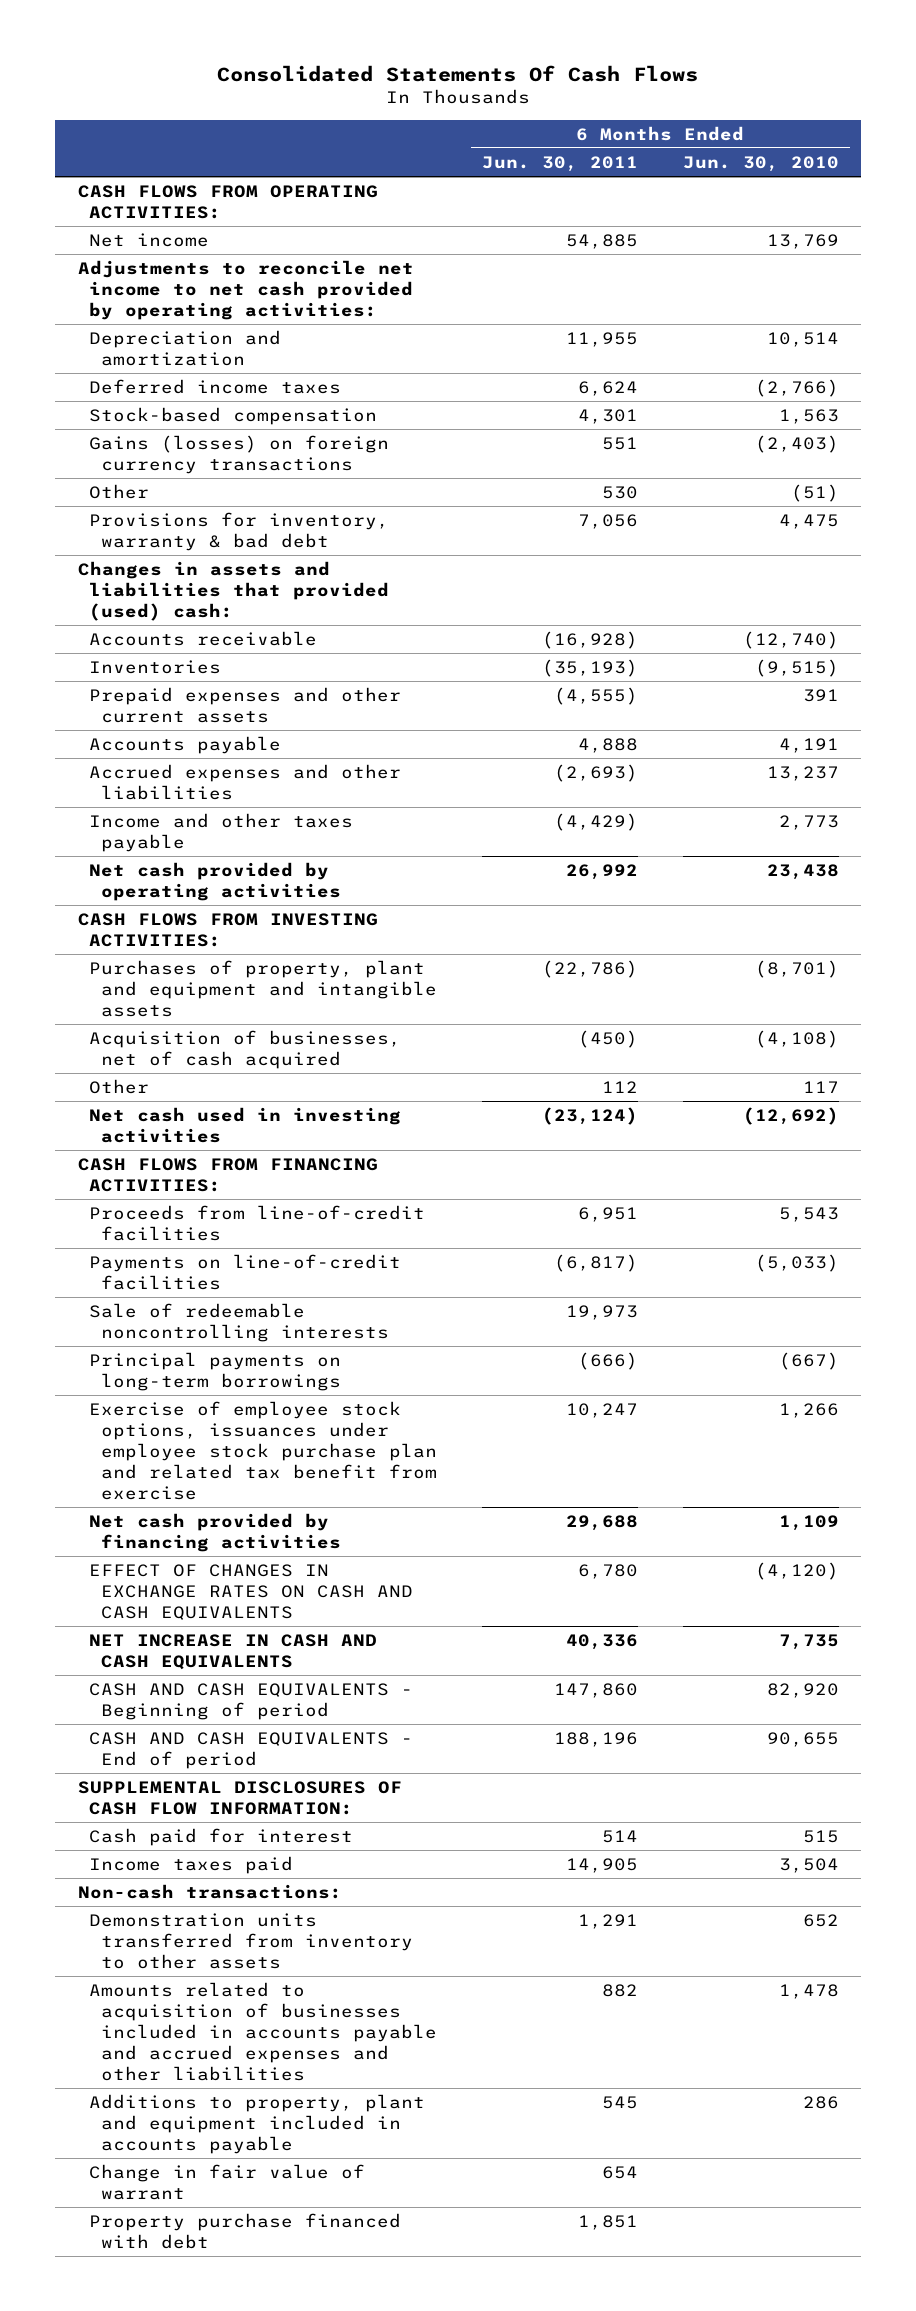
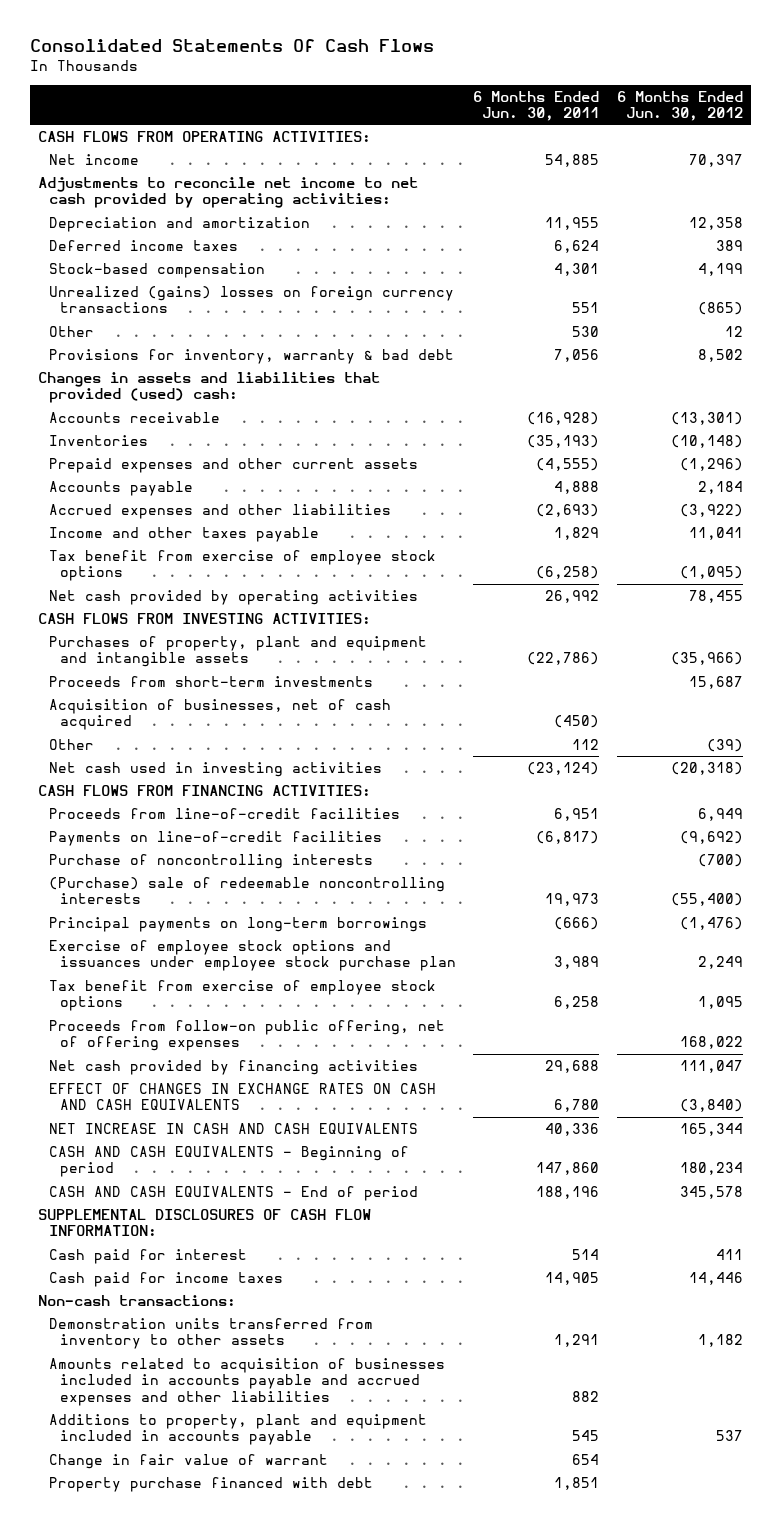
- | 6 Months Ended Jun. 30, 2011 | 6 Months Ended Jun. 30, 2010
+ | 6 Months Ended Jun. 30, 2011 | 6 Months Ended Jun. 30, 2012
- Gains (losses) on foreign currency transactions | 551 | (2,403)
+ Unrealized (gains) losses on foreign currency transactions | 551 | (865)
- Income and other taxes payable | (4,429) | 2,773
+ Income and other taxes payable | 1,829 | 11,041
+ Tax benefit from exercise of employee stock options | (6,258) | (1,095)
+ Proceeds from short-term investments | | 15,687
- Sale of redeemable noncontrolling interests | 19,973 |
+ Purchase of noncontrolling interests | | (700)
+ (Purchase) sale of redeemable noncontrolling interests | 19,973 | (55,400)
- Exercise of employee stock options, issuances under employee stock purchase plan and related tax benefit from exercise | 10,247 | 1,266
+ Exercise of employee stock options and issuances under employee stock purchase plan | 3,989 | 2,249
+ Tax benefit from exercise of employee stock options | 6,258 | 1,095
+ Proceeds from follow-on public offering, net of offering expenses | | 168,022
- Income taxes paid | 14,905 | 3,504
+ Cash paid for income taxes | 14,905 | 14,446

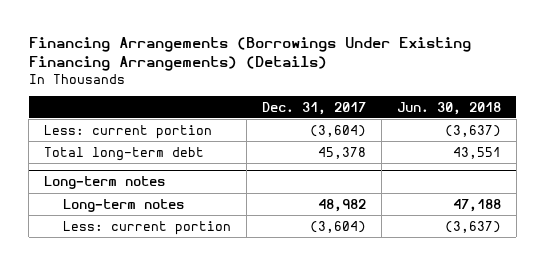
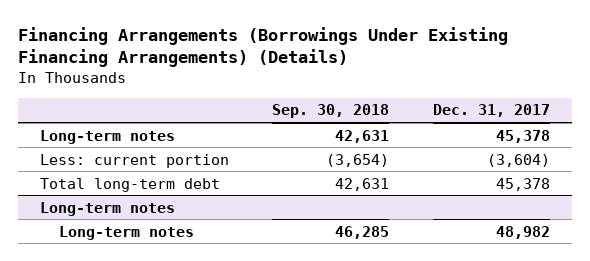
- | Dec. 31, 2017 | Jun. 30, 2018
+ | Sep. 30, 2018 | Dec. 31, 2017
+ Long-term notes | 42,631 | 45,378
@ Long-term notes
- Less: current portion | (3,604) | (3,637)

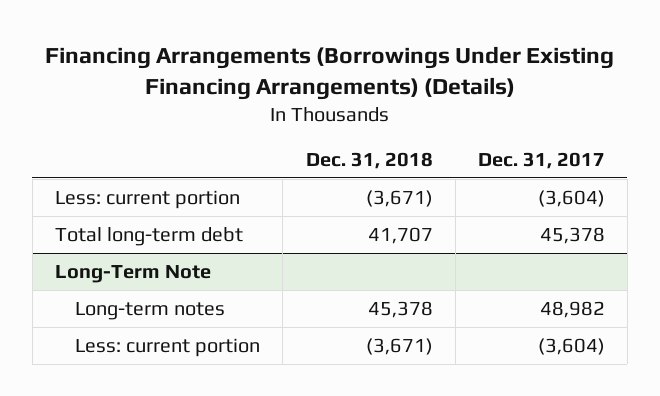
- | Sep. 30, 2018 | Dec. 31, 2017
+ | Dec. 31, 2018 | Dec. 31, 2017
- Long-term notes | 42,631 | 45,378
- Long-term notes
+ Long-Term Note
+ Less: current portion | (3,671) | (3,604)

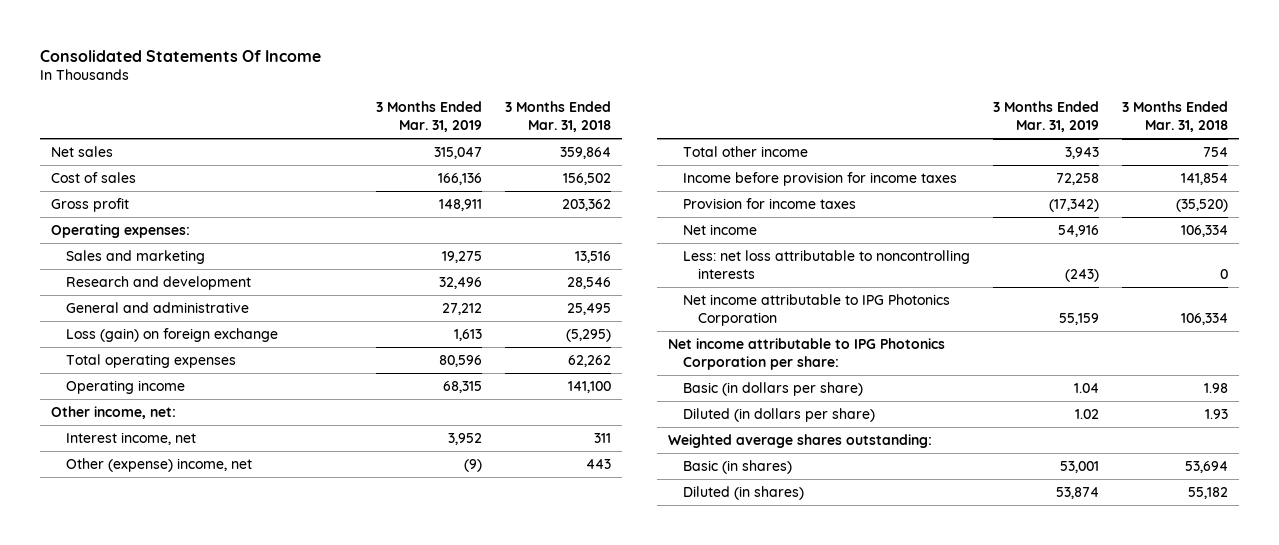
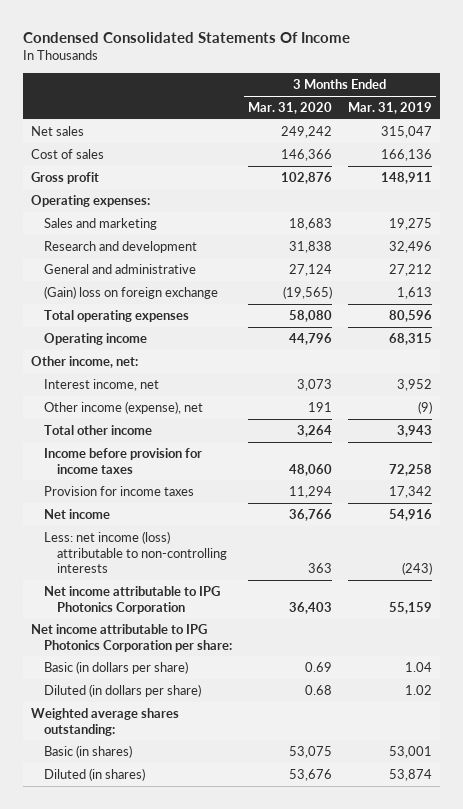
- Consolidated Statements Of Income
+ Condensed Consolidated Statements Of Income
- | 3 Months Ended Mar. 31, 2019 | 3 Months Ended Mar. 31, 2018
+ | 3 Months Ended Mar. 31, 2020 | 3 Months Ended Mar. 31, 2019
- Loss (gain) on foreign exchange | 1,613 | (5,295)
+ (Gain) loss on foreign exchange | (19,565) | 1,613
- Other (expense) income, net | (9) | 443
+ Other income (expense), net | 191 | (9)
- Provision for income taxes | (17,342) | (35,520)
+ Provision for income taxes | 11,294 | 17,342
- Less: net loss attributable to noncontrolling interests | (243) | 0
+ Less: net income (loss) attributable to non-controlling interests | 363 | (243)

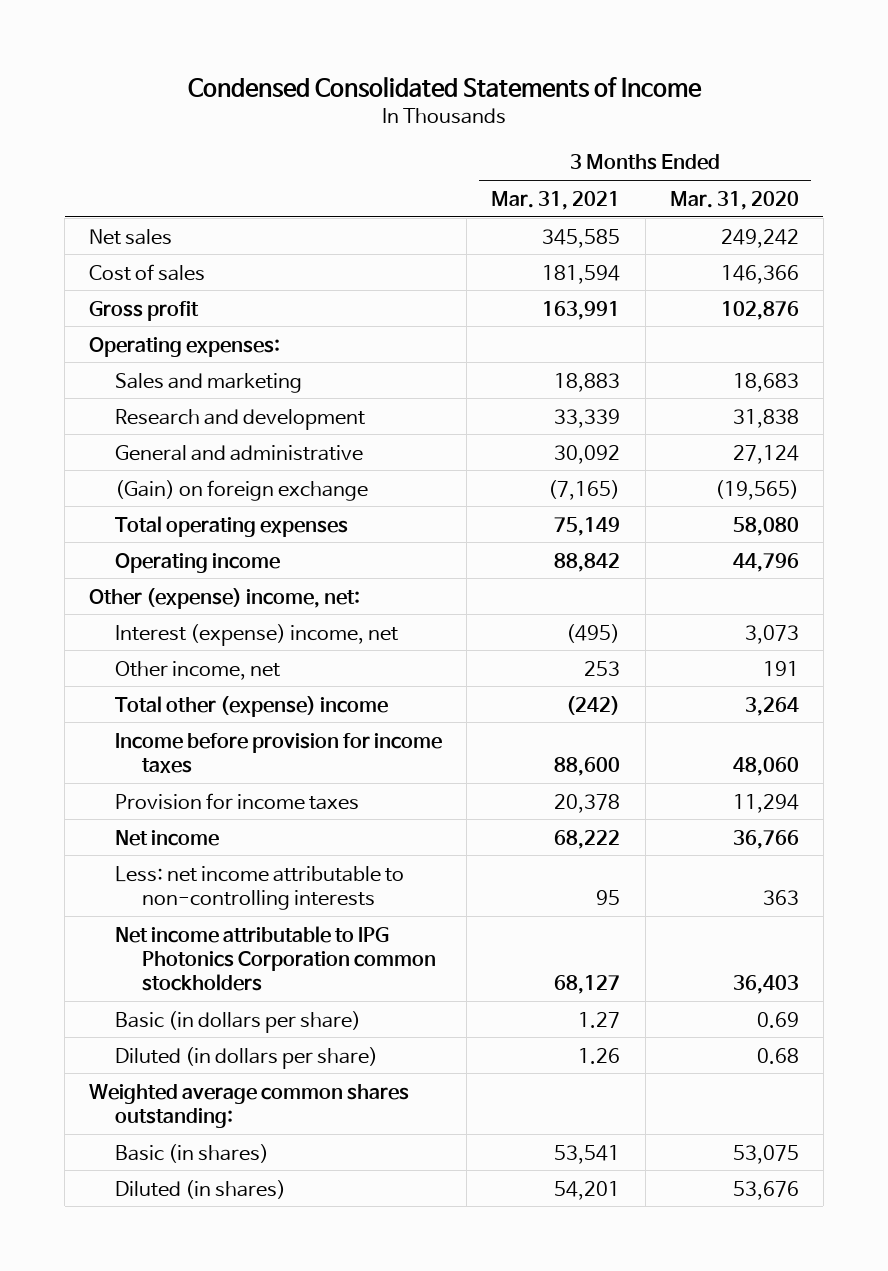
- Condensed Consolidated Statements Of Income
+ Condensed Consolidated Statements of Income
- | 3 Months Ended Mar. 31, 2020 | 3 Months Ended Mar. 31, 2019
+ | 3 Months Ended Mar. 31, 2021 | 3 Months Ended Mar. 31, 2020
- (Gain) loss on foreign exchange | (19,565) | 1,613
+ (Gain) on foreign exchange | (7,165) | (19,565)
- Other income, net:
- Interest income, net | 3,073 | 3,952
- Other income (expense), net | 191 | (9)
- Total other income | 3,264 | 3,943
+ Other (expense) income, net:
+ Interest (expense) income, net | (495) | 3,073
+ Other income, net | 253 | 191
+ Total other (expense) income | (242) | 3,264
- Less: net income (loss) attributable to non-controlling interests | 363 | (243)
- Net income attributable to IPG Photonics Corporation | 36,403 | 55,159
- Net income attributable to IPG Photonics Corporation per share:
+ Less: net income attributable to non-controlling interests | 95 | 363
+ Net income attributable to IPG Photonics Corporation common stockholders | 68,127 | 36,403
- Weighted average shares outstanding:
+ Weighted average common shares outstanding:

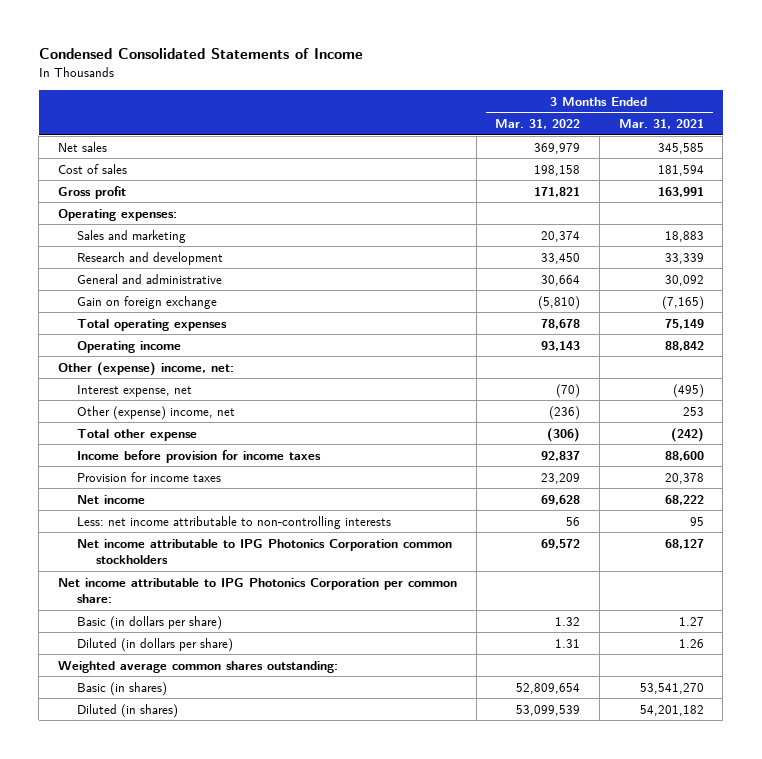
- | 3 Months Ended Mar. 31, 2021 | 3 Months Ended Mar. 31, 2020
+ | 3 Months Ended Mar. 31, 2022 | 3 Months Ended Mar. 31, 2021
- (Gain) on foreign exchange | (7,165) | (19,565)
+ Gain on foreign exchange | (5,810) | (7,165)
- Interest (expense) income, net | (495) | 3,073
- Other income, net | 253 | 191
- Total other (expense) income | (242) | 3,264
+ Interest expense, net | (70) | (495)
+ Other (expense) income, net | (236) | 253
+ Total other expense | (306) | (242)
+ Net income attributable to IPG Photonics Corporation per common share:
- Basic (in shares) | 53,541 | 53,075
- Diluted (in shares) | 54,201 | 53,676
+ Basic (in shares) | 52,809,654 | 53,541,270
+ Diluted (in shares) | 53,099,539 | 54,201,182

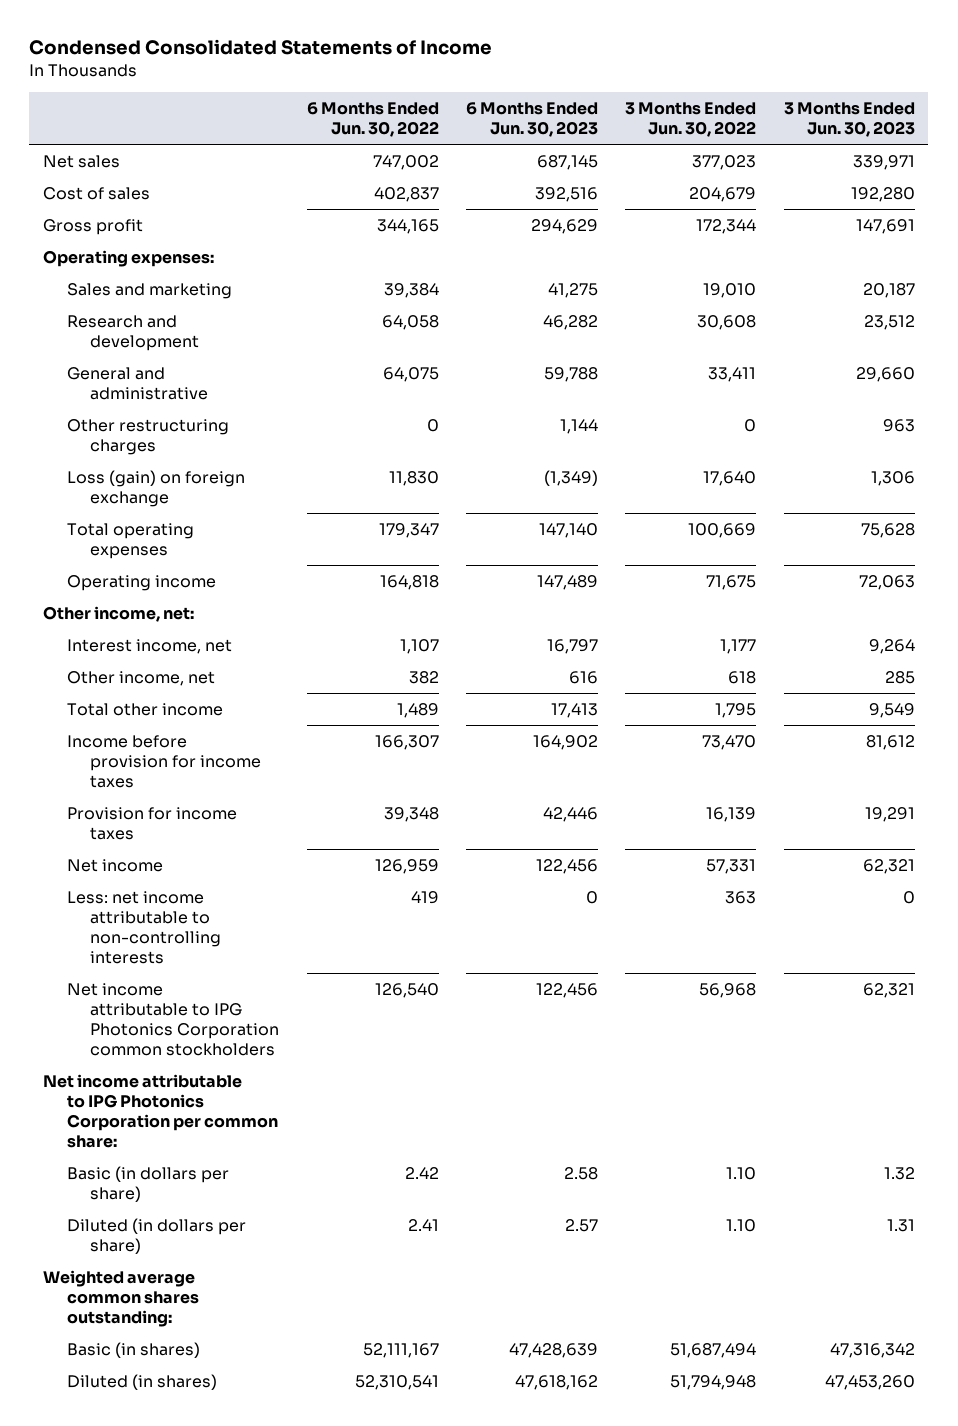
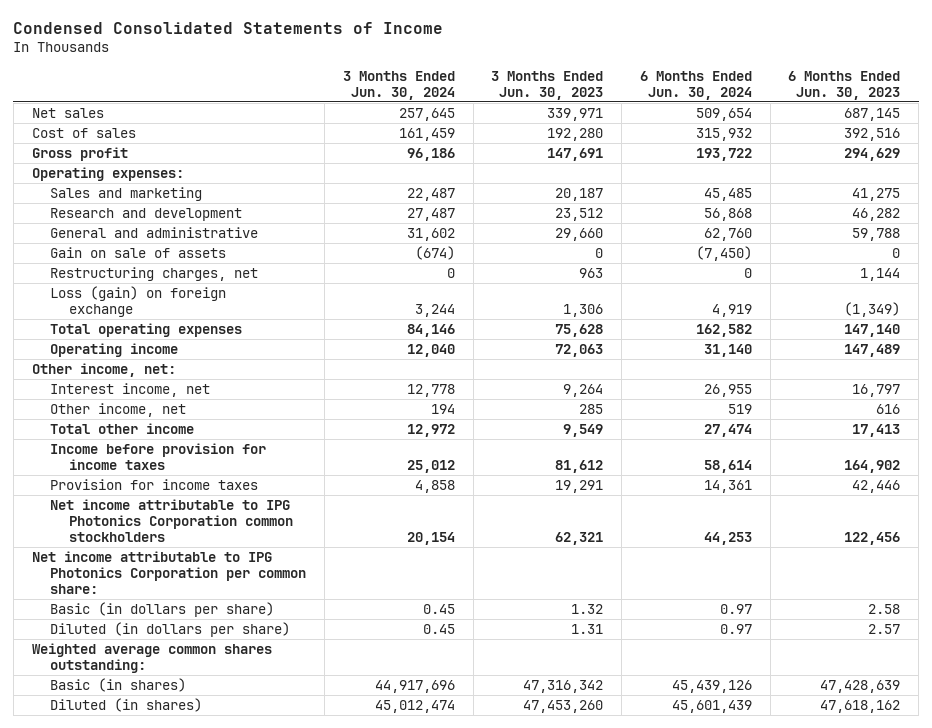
- | 6 Months Ended Jun. 30, 2022 | 6 Months Ended Jun. 30, 2023 | 3 Months Ended Jun. 30, 2022 | 3 Months Ended Jun. 30, 2023
+ | 3 Months Ended Jun. 30, 2024 | 3 Months Ended Jun. 30, 2023 | 6 Months Ended Jun. 30, 2024 | 6 Months Ended Jun. 30, 2023
- Other restructuring charges | 0 | 1,144 | 0 | 963
+ Gain on sale of assets | (674) | 0 | (7,450) | 0
+ Restructuring charges, net | 0 | 963 | 0 | 1,144
- Net income | 126,959 | 122,456 | 57,331 | 62,321
- Less: net income attributable to non-controlling interests | 419 | 0 | 363 | 0

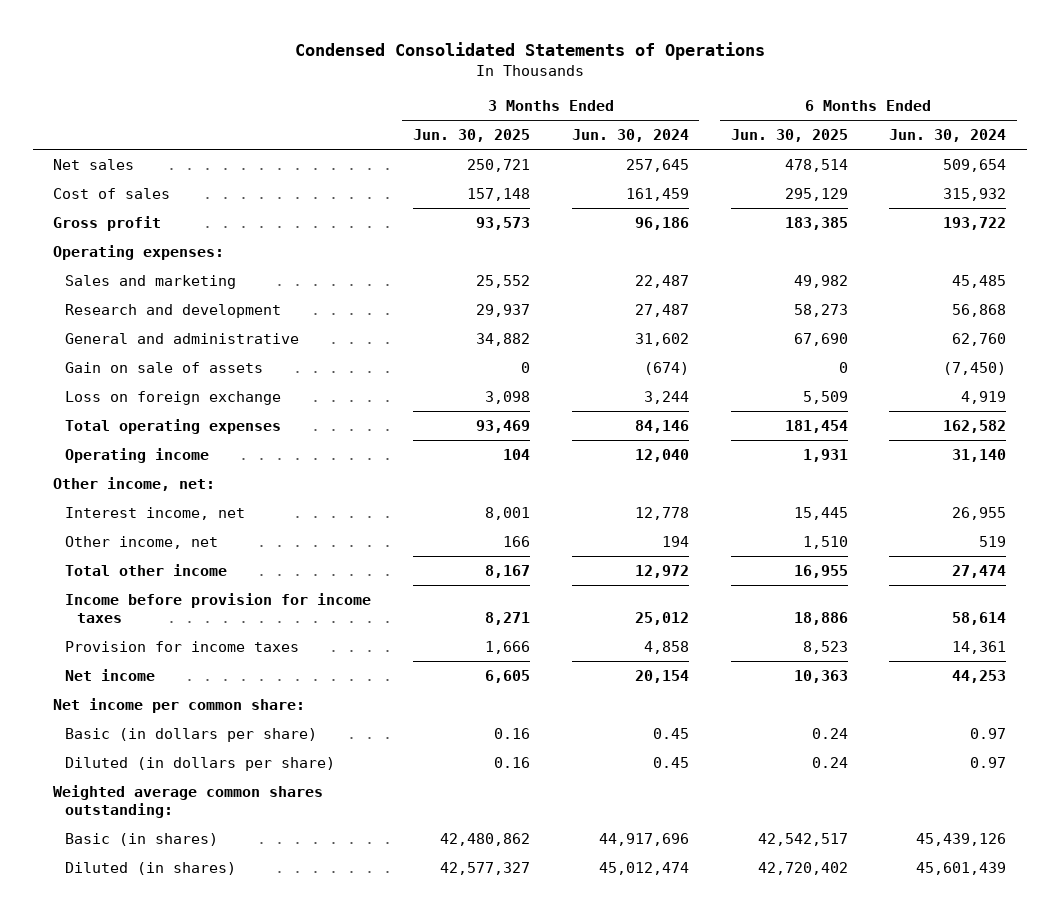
- Condensed Consolidated Statements of Income
+ Condensed Consolidated Statements of Operations
- | 3 Months Ended Jun. 30, 2024 | 3 Months Ended Jun. 30, 2023 | 6 Months Ended Jun. 30, 2024 | 6 Months Ended Jun. 30, 2023
+ | 3 Months Ended Jun. 30, 2025 | 3 Months Ended Jun. 30, 2024 | 6 Months Ended Jun. 30, 2025 | 6 Months Ended Jun. 30, 2024
- Restructuring charges, net | 0 | 963 | 0 | 1,144
- Loss (gain) on foreign exchange | 3,244 | 1,306 | 4,919 | (1,349)
+ Loss on foreign exchange | 3,098 | 3,244 | 5,509 | 4,919
- Net income attributable to IPG Photonics Corporation common stockholders | 20,154 | 62,321 | 44,253 | 122,456
- Net income attributable to IPG Photonics Corporation per common share:
+ Net income | 6,605 | 20,154 | 10,363 | 44,253
+ Net income per common share:

